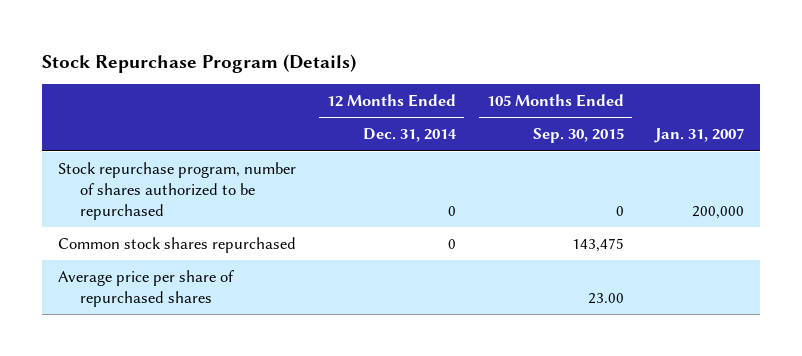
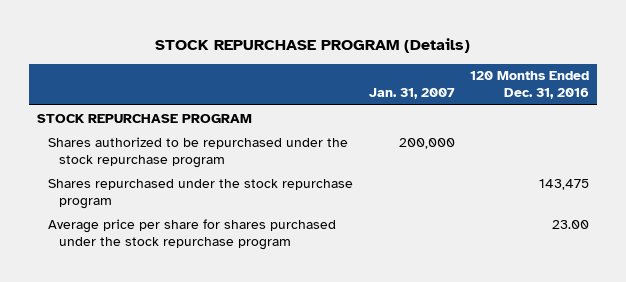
- Stock Repurchase Program (Details)
+ STOCK REPURCHASE PROGRAM (Details)
- | 12 Months Ended Dec. 31, 2014 | 105 Months Ended Sep. 30, 2015 | Jan. 31, 2007
+ | Jan. 31, 2007 | 120 Months Ended Dec. 31, 2016
- Stock repurchase program, number of shares authorized to be repurchased | 0 | 0 | 200,000
- Common stock shares repurchased | 0 | 143,475 |
- Average price per share of repurchased shares | | 23.00 |
+ STOCK REPURCHASE PROGRAM
+ Shares authorized to be repurchased under the stock repurchase program | 200,000 |
+ Shares repurchased under the stock repurchase program | | 143,475
+ Average price per share for shares purchased under the stock repurchase program | | 23.00

